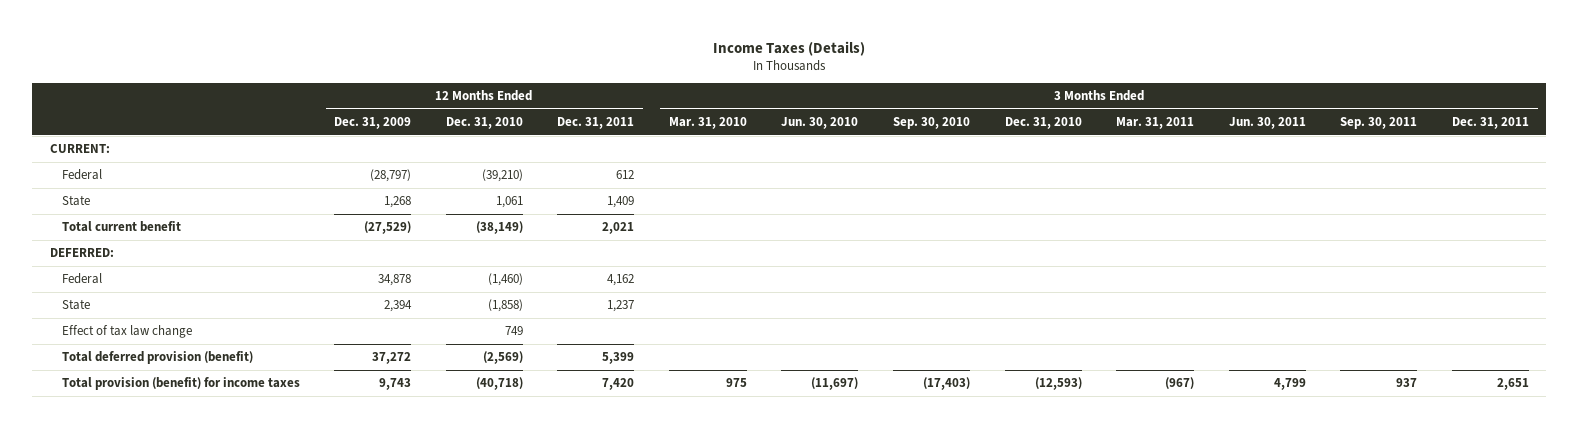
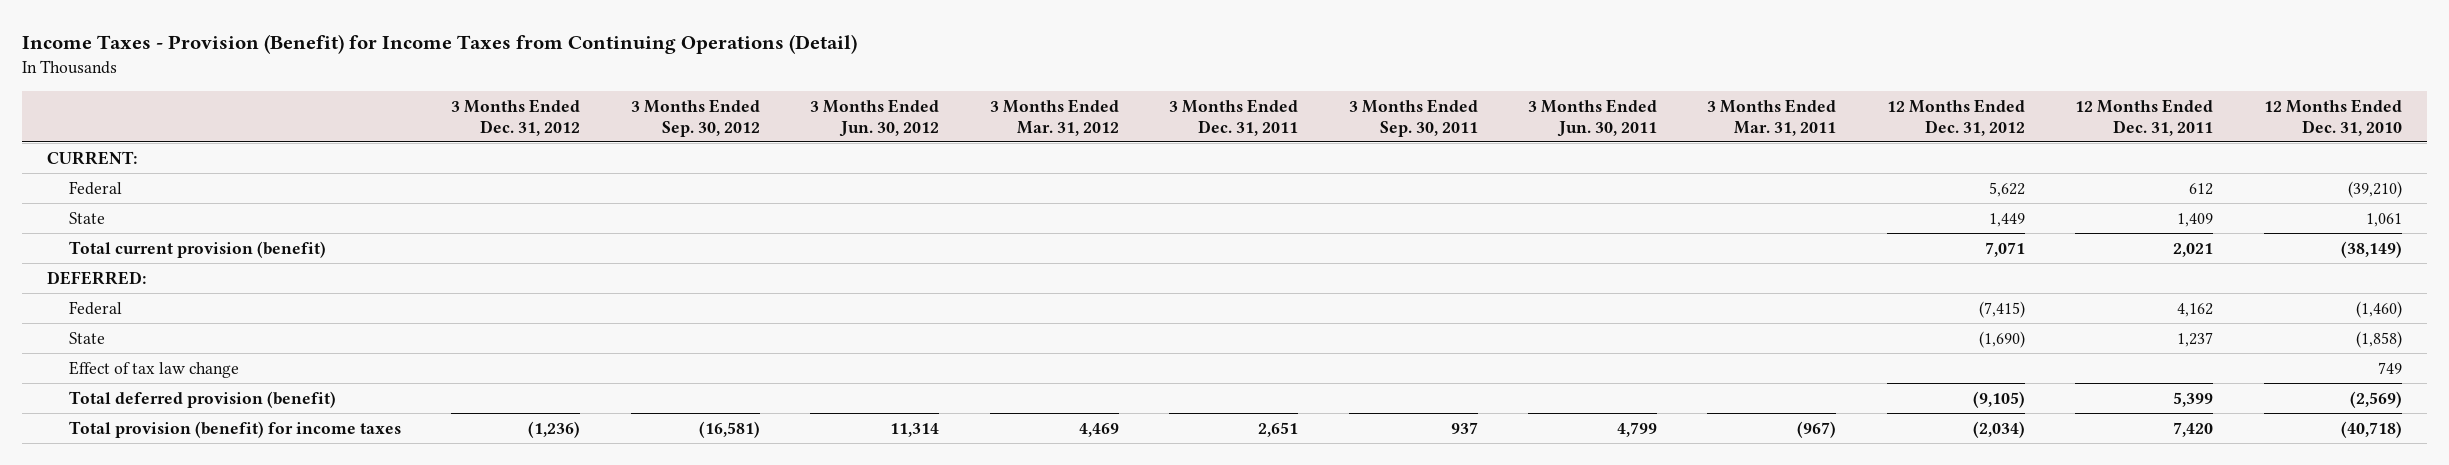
- Income Taxes (Details)
+ Income Taxes - Provision (Benefit) for Income Taxes from Continuing Operations (Detail)
- | 12 Months Ended Dec. 31, 2009 | 12 Months Ended Dec. 31, 2010 | 12 Months Ended Dec. 31, 2011 | 3 Months Ended Mar. 31, 2010 | 3 Months Ended Jun. 30, 2010 | 3 Months Ended Sep. 30, 2010 | 3 Months Ended Dec. 31, 2010 | 3 Months Ended Mar. 31, 2011 | 3 Months Ended Jun. 30, 2011 | 3 Months Ended Sep. 30, 2011 | 3 Months Ended Dec. 31, 2011
+ | 3 Months Ended Dec. 31, 2012 | 3 Months Ended Sep. 30, 2012 | 3 Months Ended Jun. 30, 2012 | 3 Months Ended Mar. 31, 2012 | 3 Months Ended Dec. 31, 2011 | 3 Months Ended Sep. 30, 2011 | 3 Months Ended Jun. 30, 2011 | 3 Months Ended Mar. 31, 2011 | 12 Months Ended Dec. 31, 2012 | 12 Months Ended Dec. 31, 2011 | 12 Months Ended Dec. 31, 2010
- Total current benefit | (27,529) | (38,149) | 2,021 | | | | | | | |
+ Total current provision (benefit) | | | | | | | | | 7,071 | 2,021 | (38,149)

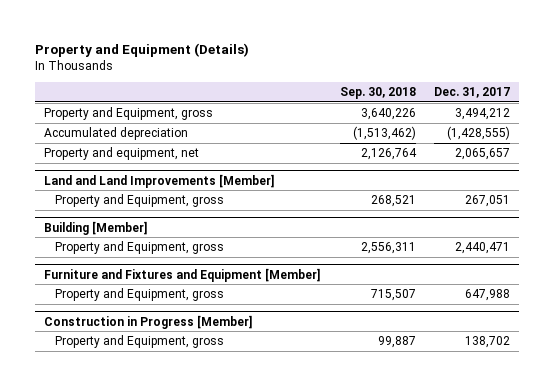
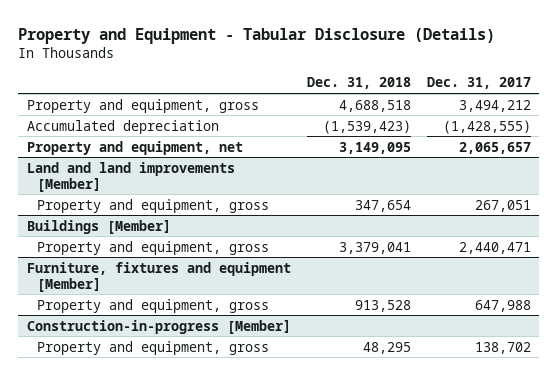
- Property and Equipment (Details)
+ Property and Equipment - Tabular Disclosure (Details)
- | Sep. 30, 2018 | Dec. 31, 2017
+ | Dec. 31, 2018 | Dec. 31, 2017
- Property and Equipment, gross | 3,640,226 | 3,494,212
+ Property and equipment, gross | 4,688,518 | 3,494,212
- Land and Land Improvements [Member]
- Property and Equipment, gross | 268,521 | 267,051
- Building [Member]
- Property and Equipment, gross | 2,556,311 | 2,440,471
- Furniture and Fixtures and Equipment [Member]
- Property and Equipment, gross | 715,507 | 647,988
- Construction in Progress [Member]
- Property and Equipment, gross | 99,887 | 138,702
+ Land and land improvements [Member]
+ Property and equipment, gross | 347,654 | 267,051
+ Buildings [Member]
+ Property and equipment, gross | 3,379,041 | 2,440,471
+ Furniture, fixtures and equipment [Member]
+ Property and equipment, gross | 913,528 | 647,988
+ Construction-in-progress [Member]
+ Property and equipment, gross | 48,295 | 138,702

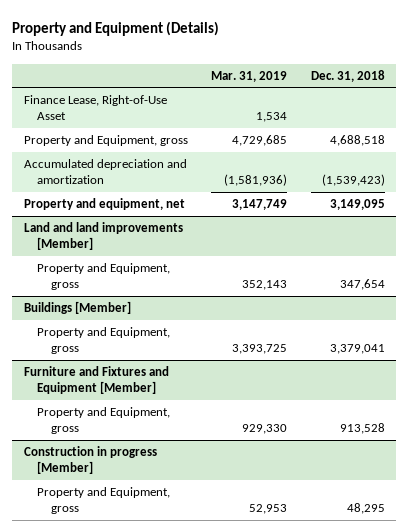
- Property and Equipment - Tabular Disclosure (Details)
+ Property and Equipment (Details)
- | Dec. 31, 2018 | Dec. 31, 2017
+ | Mar. 31, 2019 | Dec. 31, 2018
- Property and equipment, gross | 4,688,518 | 3,494,212
- Accumulated depreciation | (1,539,423) | (1,428,555)
+ Finance Lease, Right-of-Use Asset | 1,534 |
+ Property and Equipment, gross | 4,729,685 | 4,688,518
+ Accumulated depreciation and amortization | (1,581,936) | (1,539,423)
@ Land and land improvements [Member]
- Property and equipment, gross | 347,654 | 267,051
+ Property and Equipment, gross | 352,143 | 347,654
@ Buildings [Member]
- Property and equipment, gross | 3,379,041 | 2,440,471
- Furniture, fixtures and equipment [Member]
- Property and equipment, gross | 913,528 | 647,988
- Construction-in-progress [Member]
- Property and equipment, gross | 48,295 | 138,702
@ Buildings [Member]
+ Property and Equipment, gross | 3,393,725 | 3,379,041
+ Furniture and Fixtures and Equipment [Member]
+ Property and Equipment, gross | 929,330 | 913,528
+ Construction in progress [Member]
+ Property and Equipment, gross | 52,953 | 48,295

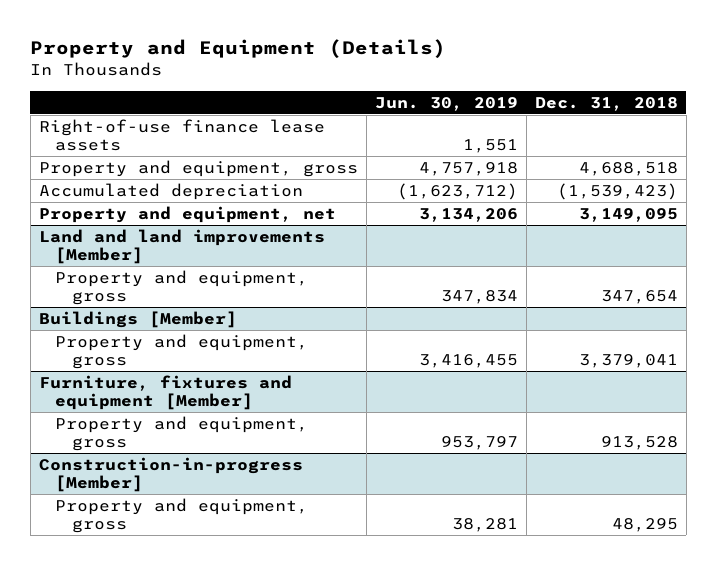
- | Mar. 31, 2019 | Dec. 31, 2018
+ | Jun. 30, 2019 | Dec. 31, 2018
- Finance Lease, Right-of-Use Asset | 1,534 |
- Property and Equipment, gross | 4,729,685 | 4,688,518
- Accumulated depreciation and amortization | (1,581,936) | (1,539,423)
+ Right-of-use finance lease assets | 1,551 |
+ Property and equipment, gross | 4,757,918 | 4,688,518
+ Accumulated depreciation | (1,623,712) | (1,539,423)
@ Land and land improvements [Member]
- Property and Equipment, gross | 352,143 | 347,654
+ Property and equipment, gross | 347,834 | 347,654
@ Buildings [Member]
- Property and Equipment, gross | 3,393,725 | 3,379,041
- Furniture and Fixtures and Equipment [Member]
- Property and Equipment, gross | 929,330 | 913,528
- Construction in progress [Member]
- Property and Equipment, gross | 52,953 | 48,295
@ Buildings [Member]
+ Property and equipment, gross | 3,416,455 | 3,379,041
+ Furniture, fixtures and equipment [Member]
+ Property and equipment, gross | 953,797 | 913,528
+ Construction-in-progress [Member]
+ Property and equipment, gross | 38,281 | 48,295

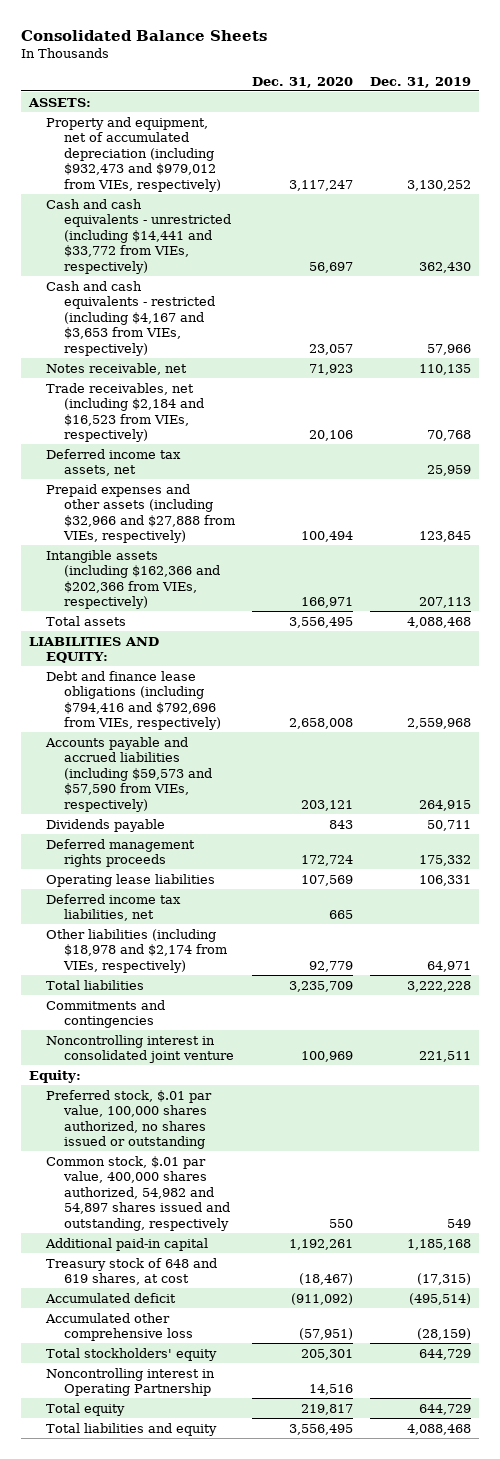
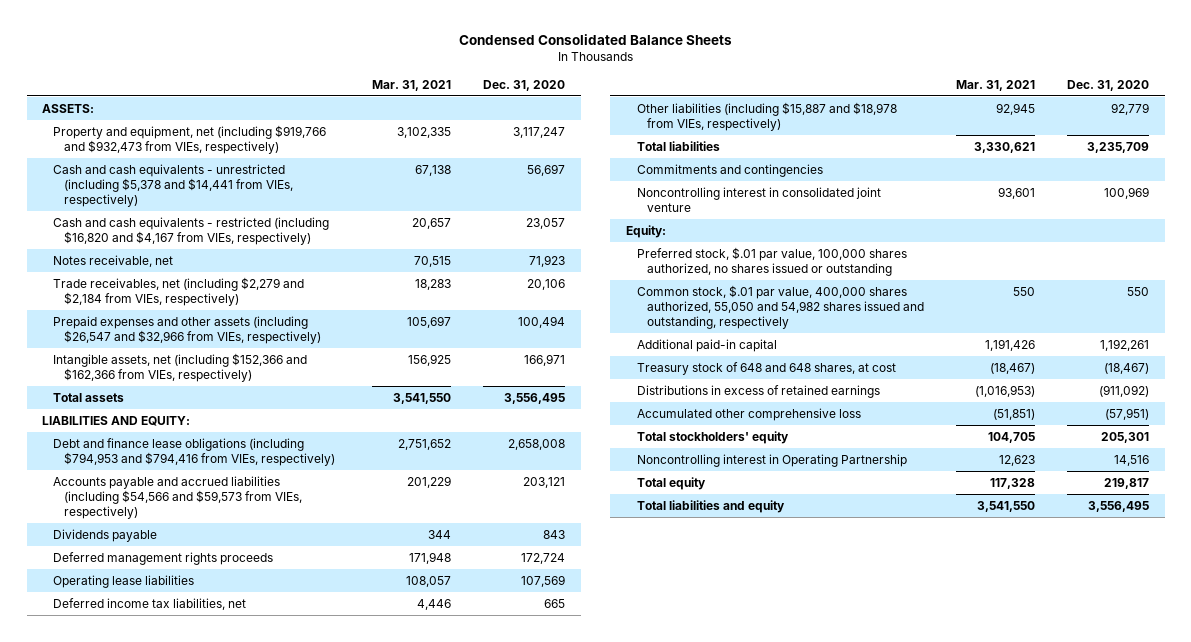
- Consolidated Balance Sheets
+ Condensed Consolidated Balance Sheets
- | Dec. 31, 2020 | Dec. 31, 2019
+ | Mar. 31, 2021 | Dec. 31, 2020
- Property and equipment, net of accumulated depreciation (including $932,473 and $979,012 from VIEs, respectively) | 3,117,247 | 3,130,252
- Cash and cash equivalents - unrestricted (including $14,441 and $33,772 from VIEs, respectively) | 56,697 | 362,430
- Cash and cash equivalents - restricted (including $4,167 and $3,653 from VIEs, respectively) | 23,057 | 57,966
+ Property and equipment, net (including $919,766 and $932,473 from VIEs, respectively) | 3,102,335 | 3,117,247
+ Cash and cash equivalents - unrestricted (including $5,378 and $14,441 from VIEs, respectively) | 67,138 | 56,697
+ Cash and cash equivalents - restricted (including $16,820 and $4,167 from VIEs, respectively) | 20,657 | 23,057
- Trade receivables, net (including $2,184 and $16,523 from VIEs, respectively) | 20,106 | 70,768
- Deferred income tax assets, net | | 25,959
- Prepaid expenses and other assets (including $32,966 and $27,888 from VIEs, respectively) | 100,494 | 123,845
- Intangible assets (including $162,366 and $202,366 from VIEs, respectively) | 166,971 | 207,113
+ Trade receivables, net (including $2,279 and $2,184 from VIEs, respectively) | 18,283 | 20,106
+ Prepaid expenses and other assets (including $26,547 and $32,966 from VIEs, respectively) | 105,697 | 100,494
+ Intangible assets, net (including $152,366 and $162,366 from VIEs, respectively) | 156,925 | 166,971
- Debt and finance lease obligations (including $794,416 and $792,696 from VIEs, respectively) | 2,658,008 | 2,559,968
- Accounts payable and accrued liabilities (including $59,573 and $57,590 from VIEs, respectively) | 203,121 | 264,915
+ Debt and finance lease obligations (including $794,953 and $794,416 from VIEs, respectively) | 2,751,652 | 2,658,008
+ Accounts payable and accrued liabilities (including $54,566 and $59,573 from VIEs, respectively) | 201,229 | 203,121
- Other liabilities (including $18,978 and $2,174 from VIEs, respectively) | 92,779 | 64,971
+ Other liabilities (including $15,887 and $18,978 from VIEs, respectively) | 92,945 | 92,779
- Common stock, $.01 par value, 400,000 shares authorized, 54,982 and 54,897 shares issued and outstanding, respectively | 550 | 549
+ Common stock, $.01 par value, 400,000 shares authorized, 55,050 and 54,982 shares issued and outstanding, respectively | 550 | 550
- Treasury stock of 648 and 619 shares, at cost | (18,467) | (17,315)
- Accumulated deficit | (911,092) | (495,514)
+ Treasury stock of 648 and 648 shares, at cost | (18,467) | (18,467)
+ Distributions in excess of retained earnings | (1,016,953) | (911,092)

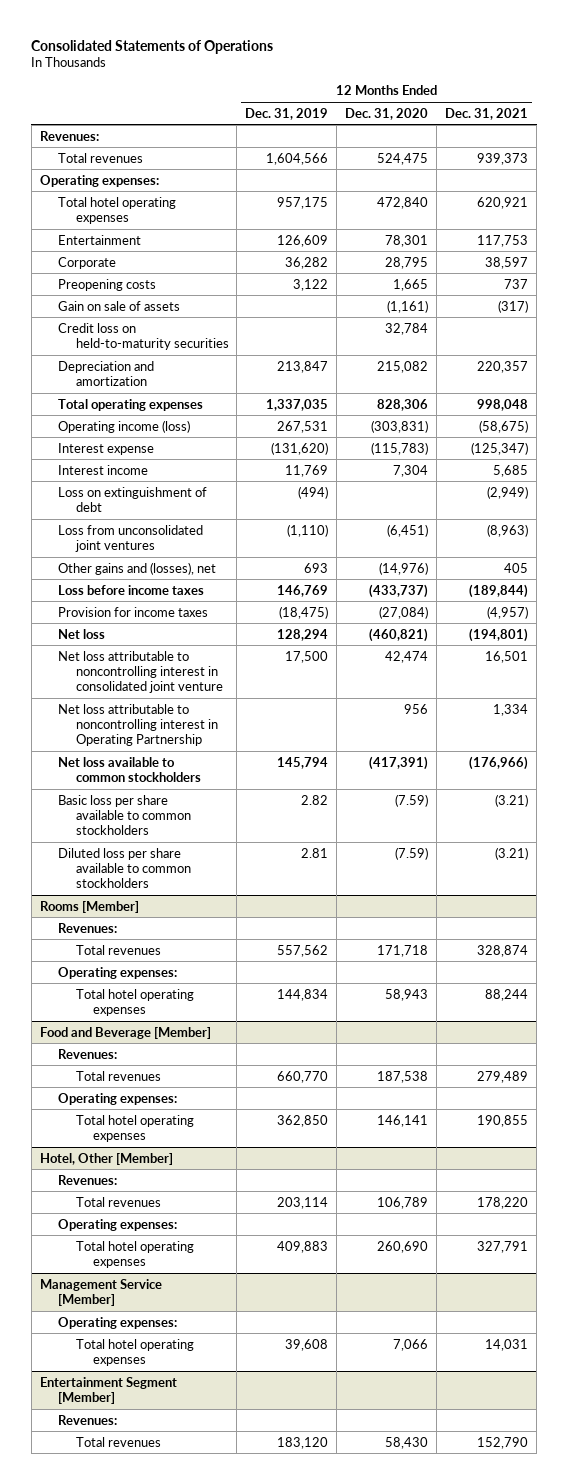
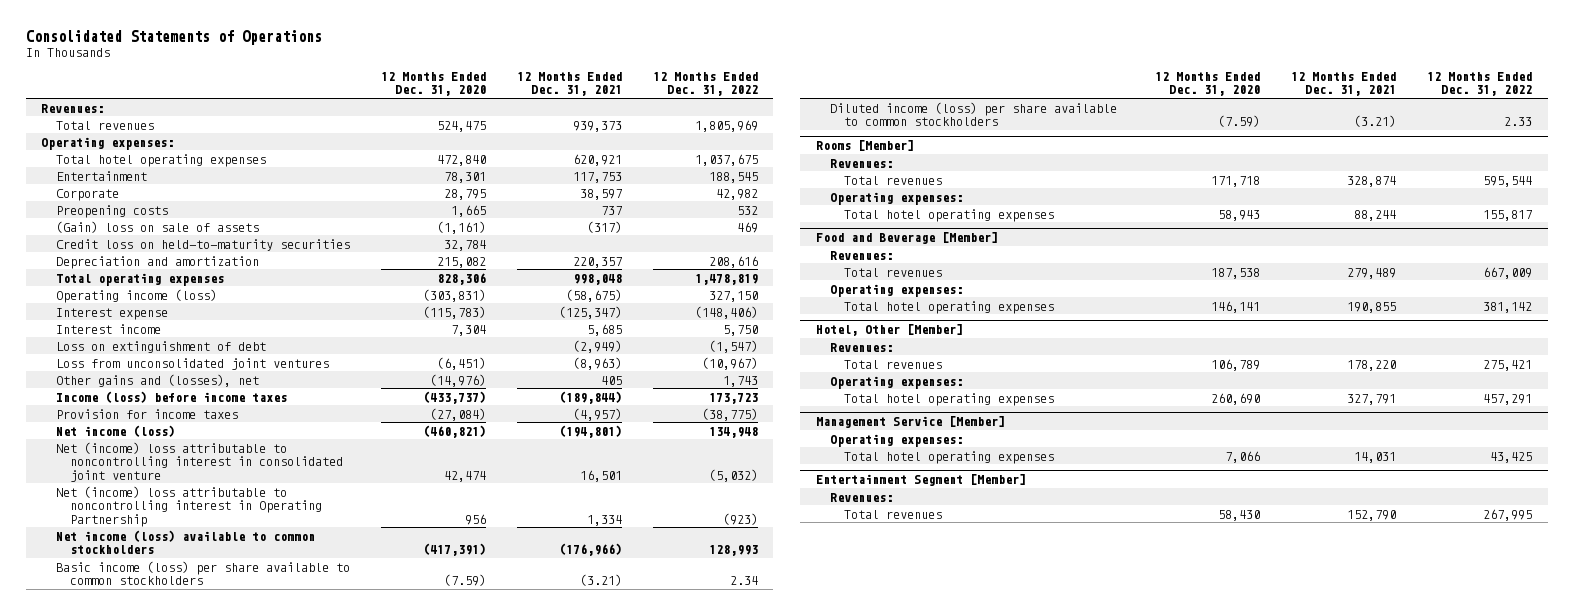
- | 12 Months Ended Dec. 31, 2019 | 12 Months Ended Dec. 31, 2020 | 12 Months Ended Dec. 31, 2021
+ | 12 Months Ended Dec. 31, 2020 | 12 Months Ended Dec. 31, 2021 | 12 Months Ended Dec. 31, 2022
- Gain on sale of assets | | (1,161) | (317)
+ (Gain) loss on sale of assets | (1,161) | (317) | 469
- Loss before income taxes | 146,769 | (433,737) | (189,844)
+ Income (loss) before income taxes | (433,737) | (189,844) | 173,723
- Net loss | 128,294 | (460,821) | (194,801)
- Net loss attributable to noncontrolling interest in consolidated joint venture | 17,500 | 42,474 | 16,501
- Net loss attributable to noncontrolling interest in Operating Partnership | | 956 | 1,334
- Net loss available to common stockholders | 145,794 | (417,391) | (176,966)
- Basic loss per share available to common stockholders | 2.82 | (7.59) | (3.21)
- Diluted loss per share available to common stockholders | 2.81 | (7.59) | (3.21)
+ Net income (loss) | (460,821) | (194,801) | 134,948
+ Net (income) loss attributable to noncontrolling interest in consolidated joint venture | 42,474 | 16,501 | (5,032)
+ Net (income) loss attributable to noncontrolling interest in Operating Partnership | 956 | 1,334 | (923)
+ Net income (loss) available to common stockholders | (417,391) | (176,966) | 128,993
+ Basic income (loss) per share available to common stockholders | (7.59) | (3.21) | 2.34
+ Diluted income (loss) per share available to common stockholders | (7.59) | (3.21) | 2.33

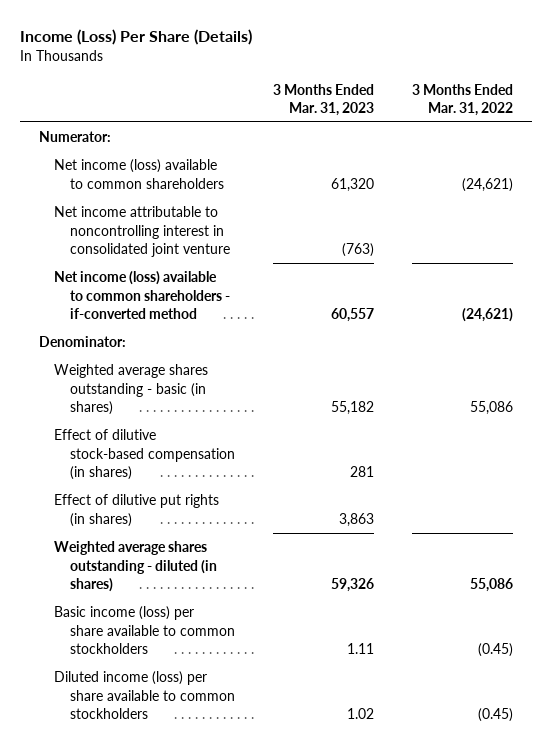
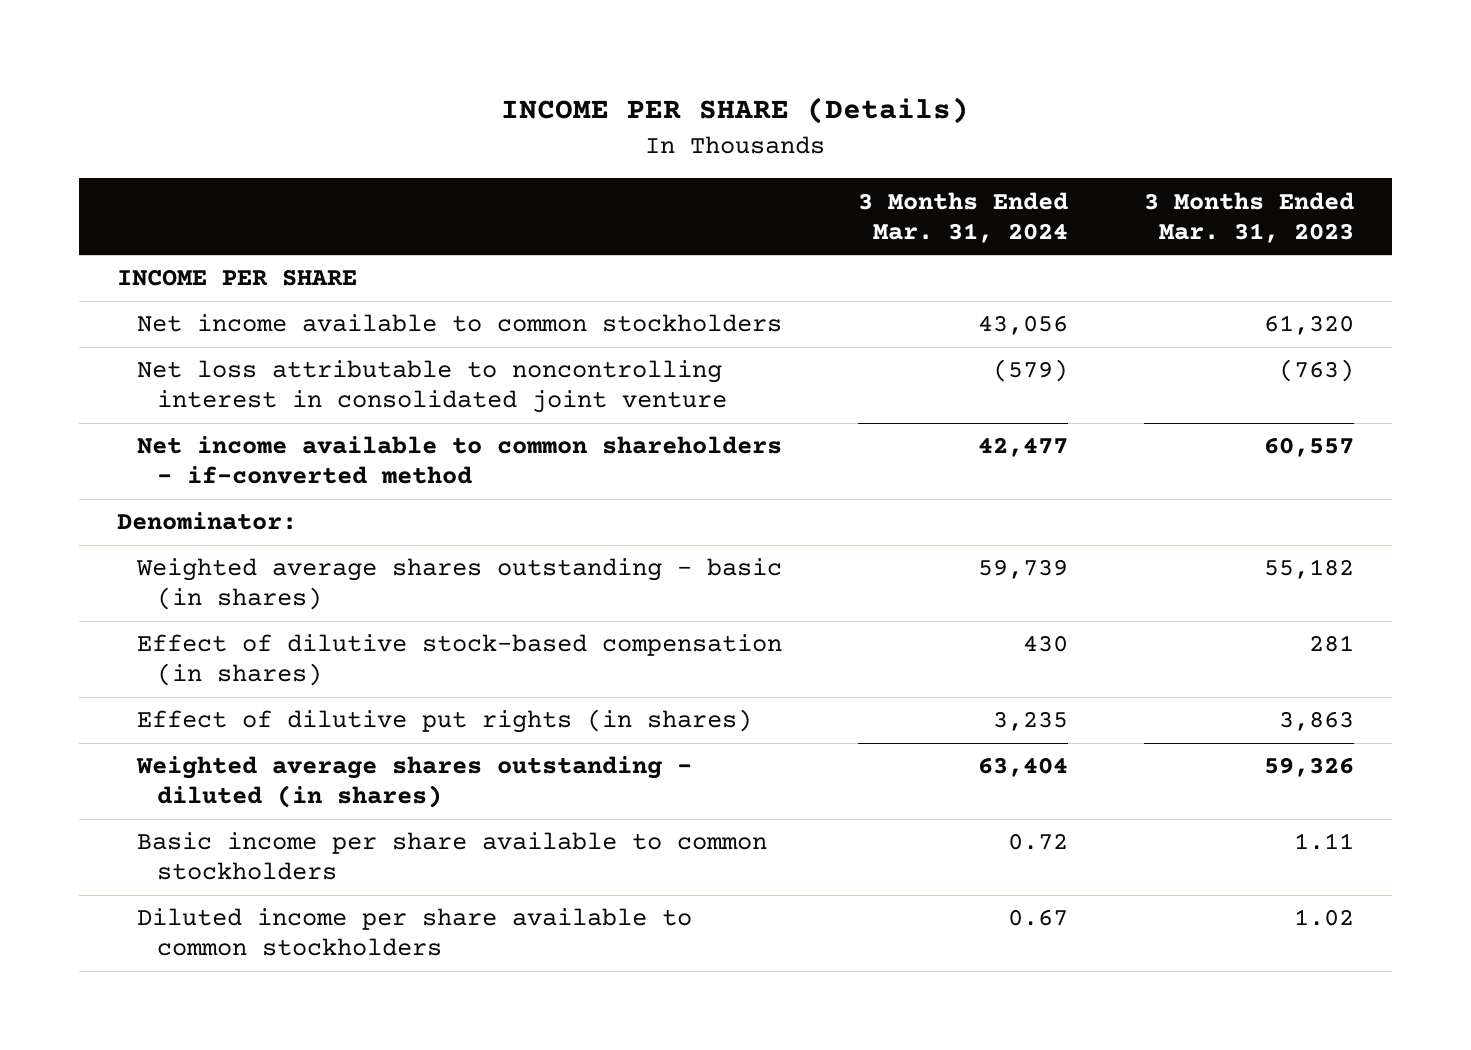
- Income (Loss) Per Share (Details)
+ INCOME PER SHARE (Details)
- | 3 Months Ended Mar. 31, 2023 | 3 Months Ended Mar. 31, 2022
+ | 3 Months Ended Mar. 31, 2024 | 3 Months Ended Mar. 31, 2023
- Numerator:
- Net income (loss) available to common shareholders | 61,320 | (24,621)
- Net income attributable to noncontrolling interest in consolidated joint venture | (763) |
- Net income (loss) available to common shareholders - if-converted method | 60,557 | (24,621)
+ INCOME PER SHARE
+ Net income available to common stockholders | 43,056 | 61,320
+ Net loss attributable to noncontrolling interest in consolidated joint venture | (579) | (763)
+ Net income available to common shareholders - if-converted method | 42,477 | 60,557
- Basic income (loss) per share available to common stockholders | 1.11 | (0.45)
- Diluted income (loss) per share available to common stockholders | 1.02 | (0.45)
+ Basic income per share available to common stockholders | 0.72 | 1.11
+ Diluted income per share available to common stockholders | 0.67 | 1.02

